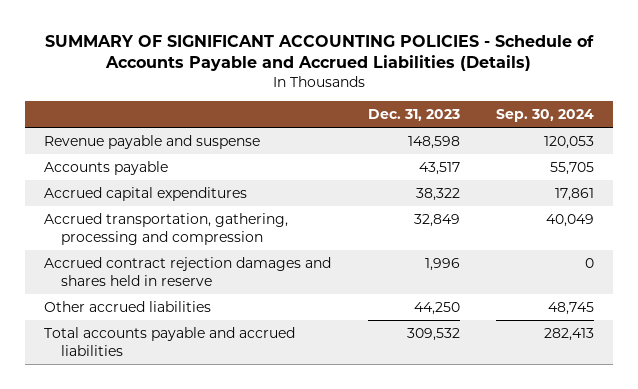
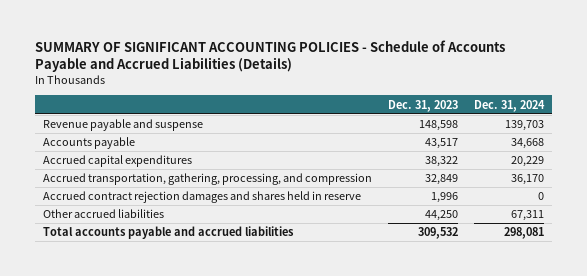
- | Dec. 31, 2023 | Sep. 30, 2024
+ | Dec. 31, 2023 | Dec. 31, 2024
- Accrued transportation, gathering, processing and compression | 32,849 | 40,049
+ Accrued transportation, gathering, processing, and compression | 32,849 | 36,170

